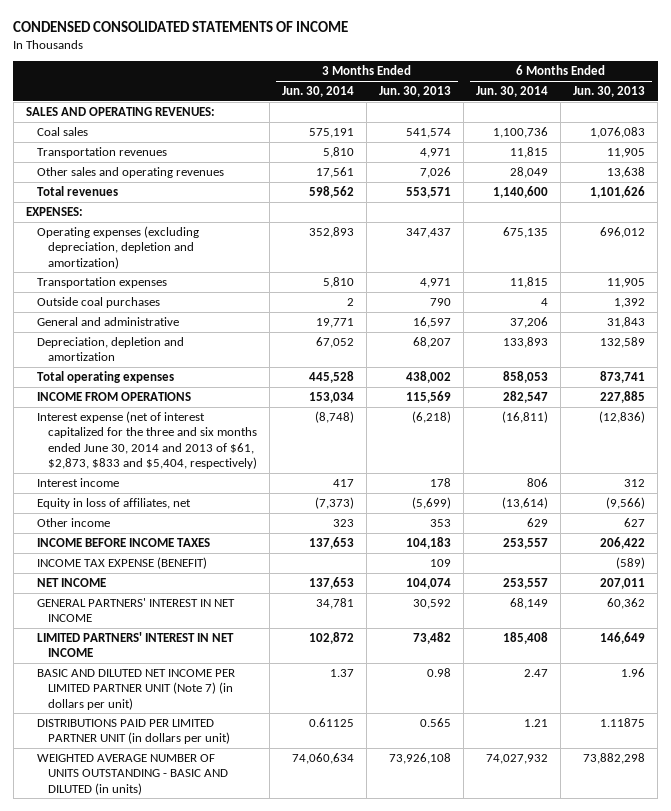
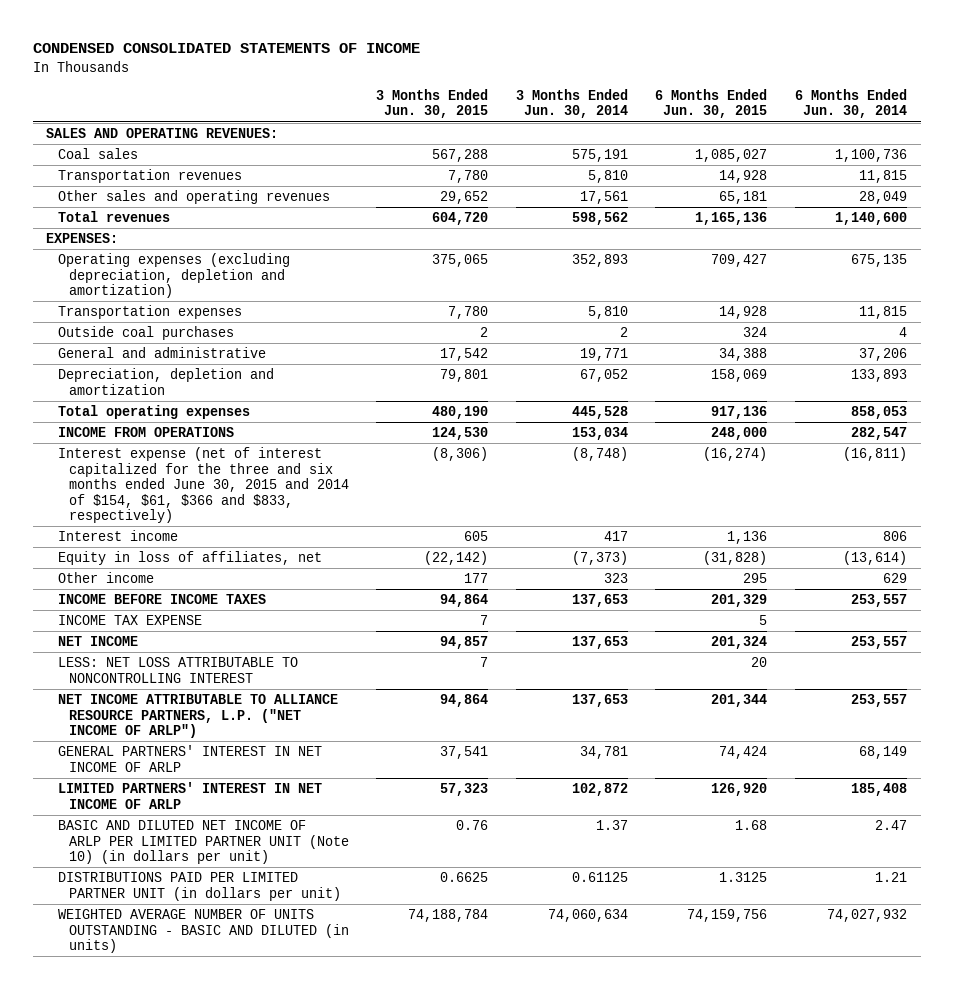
- | 3 Months Ended Jun. 30, 2014 | 3 Months Ended Jun. 30, 2013 | 6 Months Ended Jun. 30, 2014 | 6 Months Ended Jun. 30, 2013
+ | 3 Months Ended Jun. 30, 2015 | 3 Months Ended Jun. 30, 2014 | 6 Months Ended Jun. 30, 2015 | 6 Months Ended Jun. 30, 2014
- Interest expense (net of interest capitalized for the three and six months ended June 30, 2014 and 2013 of $61, $2,873, $833 and $5,404, respectively) | (8,748) | (6,218) | (16,811) | (12,836)
+ Interest expense (net of interest capitalized for the three and six months ended June 30, 2015 and 2014 of $154, $61, $366 and $833, respectively) | (8,306) | (8,748) | (16,274) | (16,811)
- INCOME TAX EXPENSE (BENEFIT) | | 109 | | (589)
+ INCOME TAX EXPENSE | 7 | | 5 |
- GENERAL PARTNERS' INTEREST IN NET INCOME | 34,781 | 30,592 | 68,149 | 60,362
- LIMITED PARTNERS' INTEREST IN NET INCOME | 102,872 | 73,482 | 185,408 | 146,649
- BASIC AND DILUTED NET INCOME PER LIMITED PARTNER UNIT (Note 7) (in dollars per unit) | 1.37 | 0.98 | 2.47 | 1.96
+ LESS: NET LOSS ATTRIBUTABLE TO NONCONTROLLING INTEREST | 7 | | 20 |
+ NET INCOME ATTRIBUTABLE TO ALLIANCE RESOURCE PARTNERS, L.P. ("NET INCOME OF ARLP") | 94,864 | 137,653 | 201,344 | 253,557
+ GENERAL PARTNERS' INTEREST IN NET INCOME OF ARLP | 37,541 | 34,781 | 74,424 | 68,149
+ LIMITED PARTNERS' INTEREST IN NET INCOME OF ARLP | 57,323 | 102,872 | 126,920 | 185,408
+ BASIC AND DILUTED NET INCOME OF ARLP PER LIMITED PARTNER UNIT (Note 10) (in dollars per unit) | 0.76 | 1.37 | 1.68 | 2.47

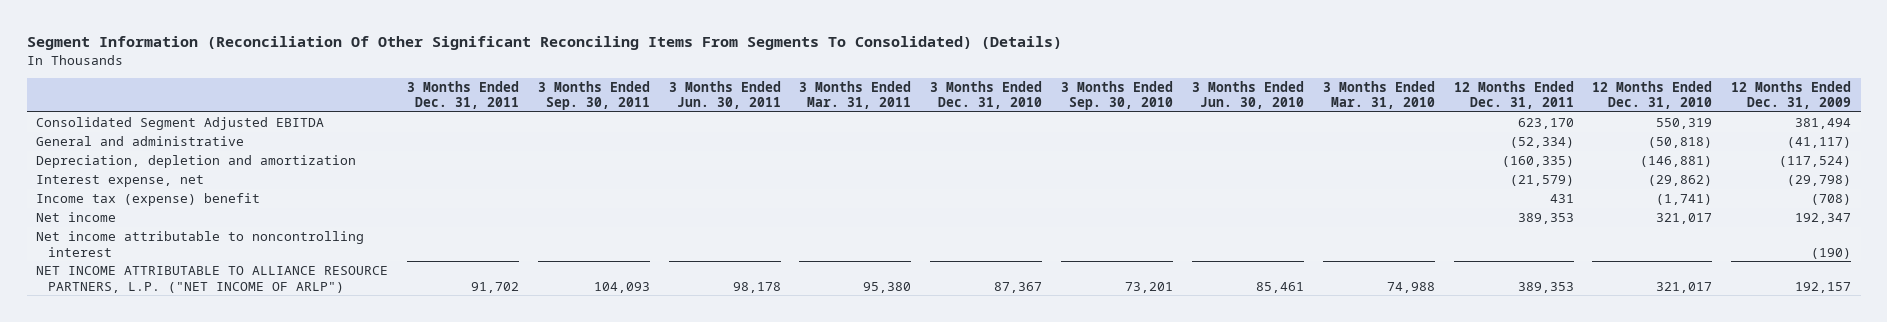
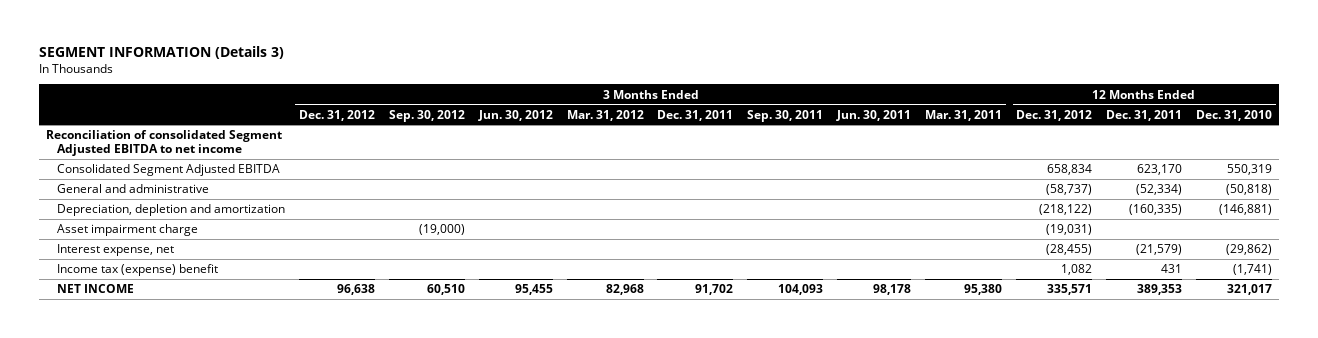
- Segment Information (Reconciliation Of Other Significant Reconciling Items From Segments To Consolidated) (Details)
+ SEGMENT INFORMATION (Details 3)
- | 3 Months Ended Dec. 31, 2011 | 3 Months Ended Sep. 30, 2011 | 3 Months Ended Jun. 30, 2011 | 3 Months Ended Mar. 31, 2011 | 3 Months Ended Dec. 31, 2010 | 3 Months Ended Sep. 30, 2010 | 3 Months Ended Jun. 30, 2010 | 3 Months Ended Mar. 31, 2010 | 12 Months Ended Dec. 31, 2011 | 12 Months Ended Dec. 31, 2010 | 12 Months Ended Dec. 31, 2009
+ | 3 Months Ended Dec. 31, 2012 | 3 Months Ended Sep. 30, 2012 | 3 Months Ended Jun. 30, 2012 | 3 Months Ended Mar. 31, 2012 | 3 Months Ended Dec. 31, 2011 | 3 Months Ended Sep. 30, 2011 | 3 Months Ended Jun. 30, 2011 | 3 Months Ended Mar. 31, 2011 | 12 Months Ended Dec. 31, 2012 | 12 Months Ended Dec. 31, 2011 | 12 Months Ended Dec. 31, 2010
+ Reconciliation of consolidated Segment Adjusted EBITDA to net income
+ Asset impairment charge | | (19,000) | | | | | | | (19,031) | |
- Net income | | | | | | | | | 389,353 | 321,017 | 192,347
- Net income attributable to noncontrolling interest | | | | | | | | | | | (190)
- NET INCOME ATTRIBUTABLE TO ALLIANCE RESOURCE PARTNERS, L.P. ("NET INCOME OF ARLP") | 91,702 | 104,093 | 98,178 | 95,380 | 87,367 | 73,201 | 85,461 | 74,988 | 389,353 | 321,017 | 192,157
+ NET INCOME | 96,638 | 60,510 | 95,455 | 82,968 | 91,702 | 104,093 | 98,178 | 95,380 | 335,571 | 389,353 | 321,017

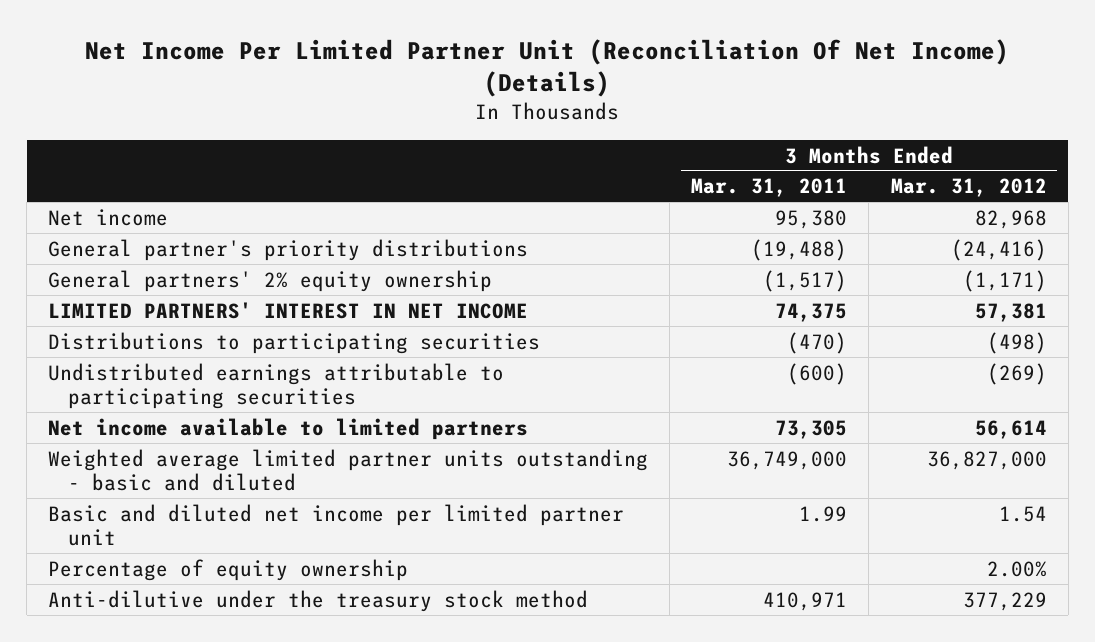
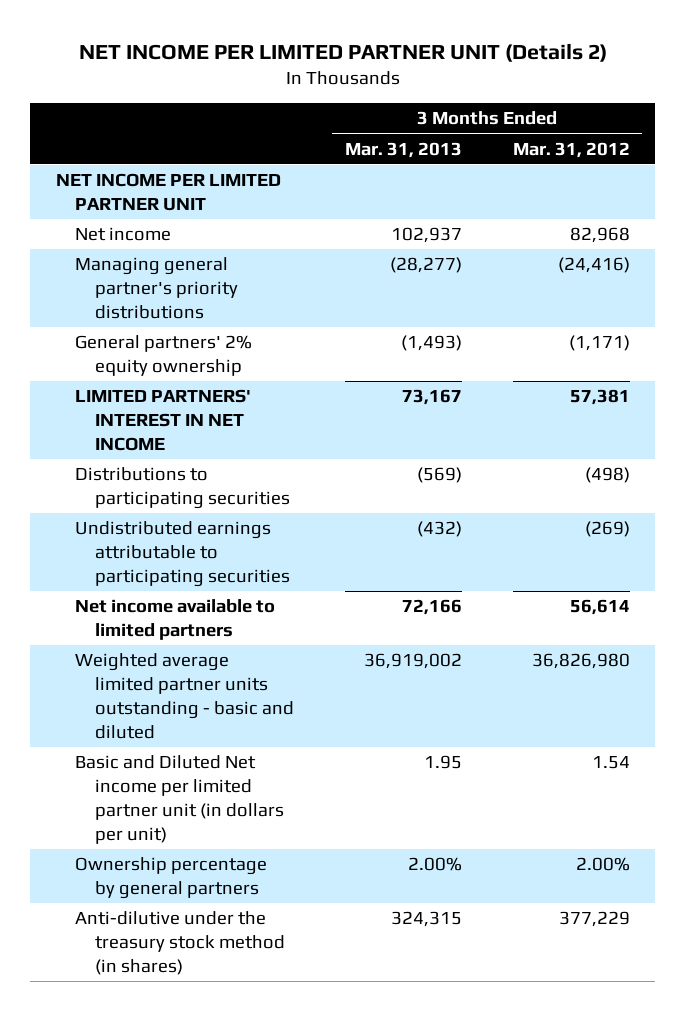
- Net Income Per Limited Partner Unit (Reconciliation Of Net Income) (Details)
+ NET INCOME PER LIMITED PARTNER UNIT (Details 2)
- | 3 Months Ended Mar. 31, 2011 | 3 Months Ended Mar. 31, 2012
+ | 3 Months Ended Mar. 31, 2013 | 3 Months Ended Mar. 31, 2012
+ NET INCOME PER LIMITED PARTNER UNIT
- General partner's priority distributions | (19,488) | (24,416)
+ Managing general partner's priority distributions | (28,277) | (24,416)
- Weighted average limited partner units outstanding - basic and diluted | 36,749,000 | 36,827,000
- Basic and diluted net income per limited partner unit | 1.99 | 1.54
- Percentage of equity ownership | | 2.00%
- Anti-dilutive under the treasury stock method | 410,971 | 377,229
+ Weighted average limited partner units outstanding - basic and diluted | 36,919,002 | 36,826,980
+ Basic and Diluted Net income per limited partner unit (in dollars per unit) | 1.95 | 1.54
+ Ownership percentage by general partners | 2.00% | 2.00%
+ Anti-dilutive under the treasury stock method (in shares) | 324,315 | 377,229

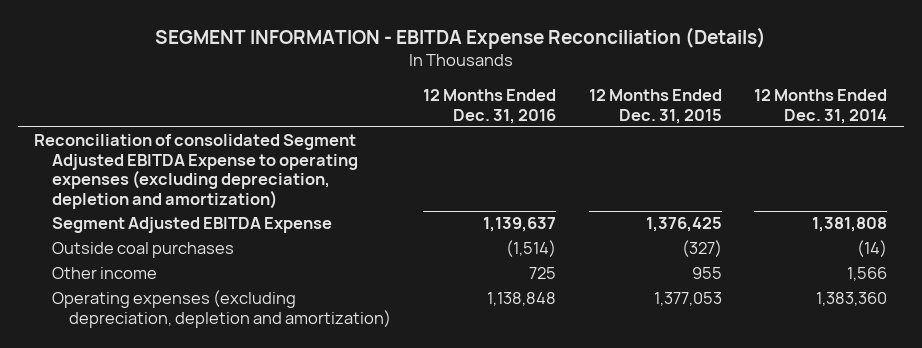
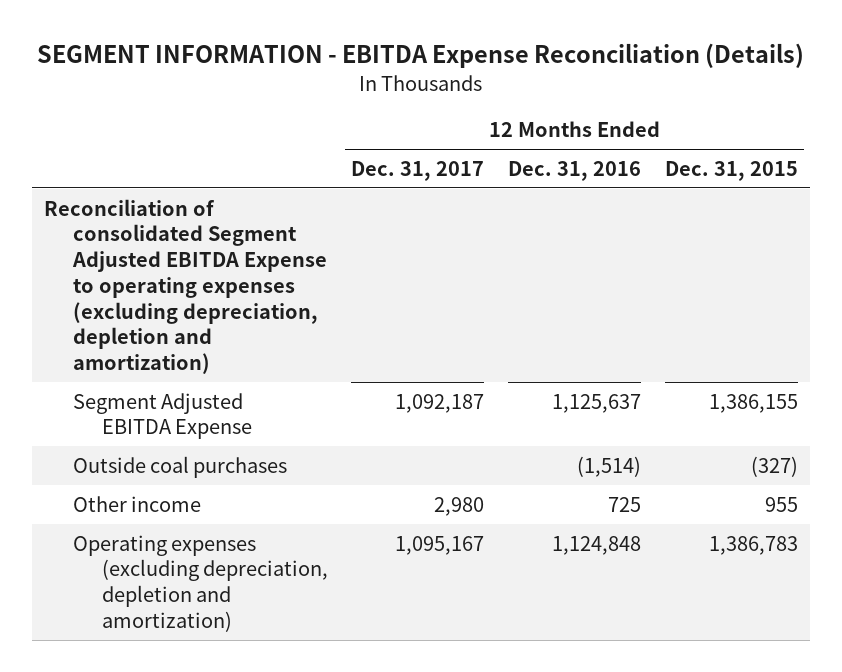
- | 12 Months Ended Dec. 31, 2016 | 12 Months Ended Dec. 31, 2015 | 12 Months Ended Dec. 31, 2014
+ | 12 Months Ended Dec. 31, 2017 | 12 Months Ended Dec. 31, 2016 | 12 Months Ended Dec. 31, 2015
- Segment Adjusted EBITDA Expense | 1,139,637 | 1,376,425 | 1,381,808
+ Segment Adjusted EBITDA Expense | 1,092,187 | 1,125,637 | 1,386,155
- Operating expenses (excluding depreciation, depletion and amortization) | 1,138,848 | 1,377,053 | 1,383,360
+ Operating expenses (excluding depreciation, depletion and amortization) | 1,095,167 | 1,124,848 | 1,386,783

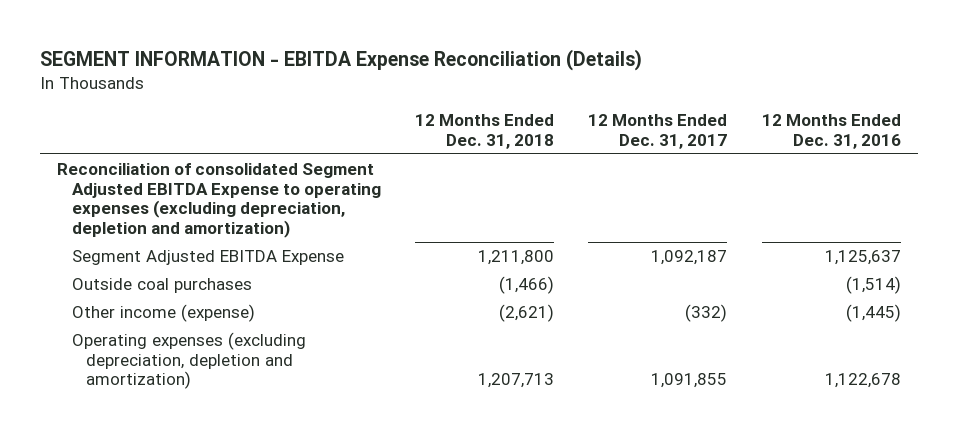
- | 12 Months Ended Dec. 31, 2017 | 12 Months Ended Dec. 31, 2016 | 12 Months Ended Dec. 31, 2015
+ | 12 Months Ended Dec. 31, 2018 | 12 Months Ended Dec. 31, 2017 | 12 Months Ended Dec. 31, 2016
- Other income | 2,980 | 725 | 955
- Operating expenses (excluding depreciation, depletion and amortization) | 1,095,167 | 1,124,848 | 1,386,783
+ Other income (expense) | (2,621) | (332) | (1,445)
+ Operating expenses (excluding depreciation, depletion and amortization) | 1,207,713 | 1,091,855 | 1,122,678

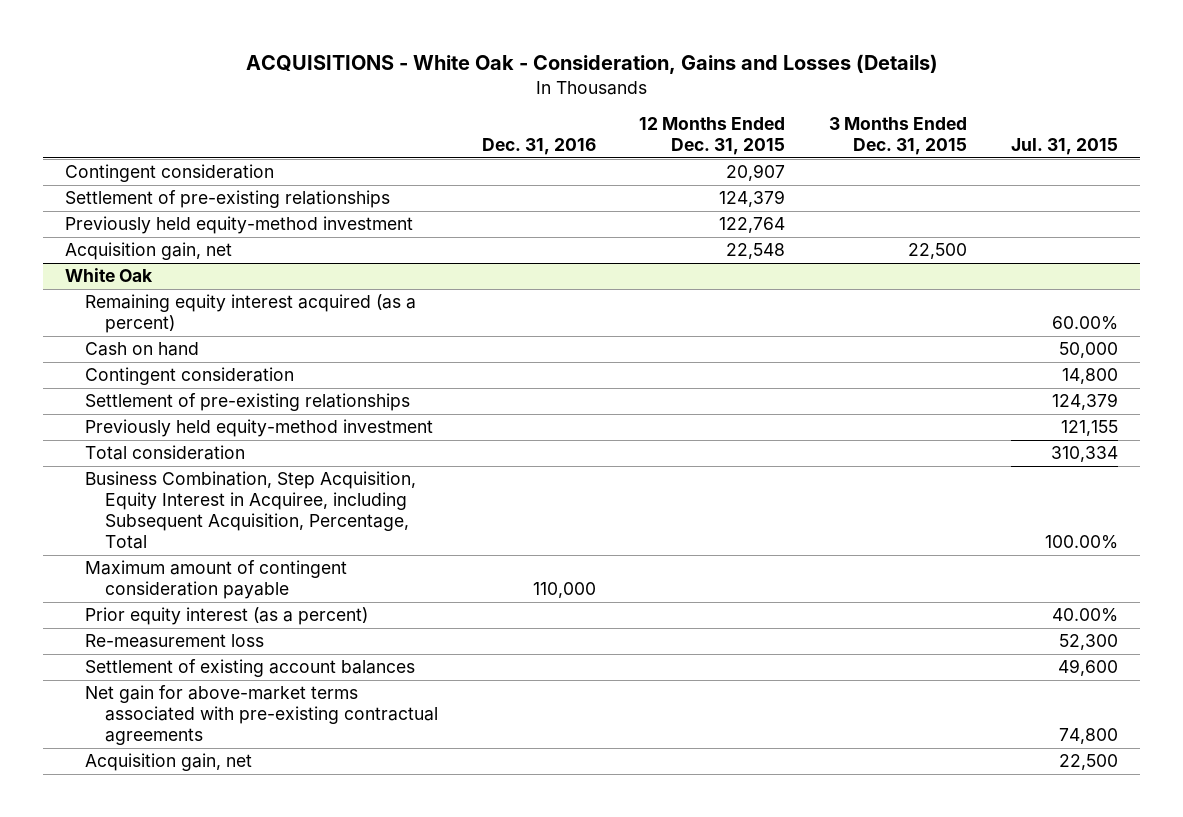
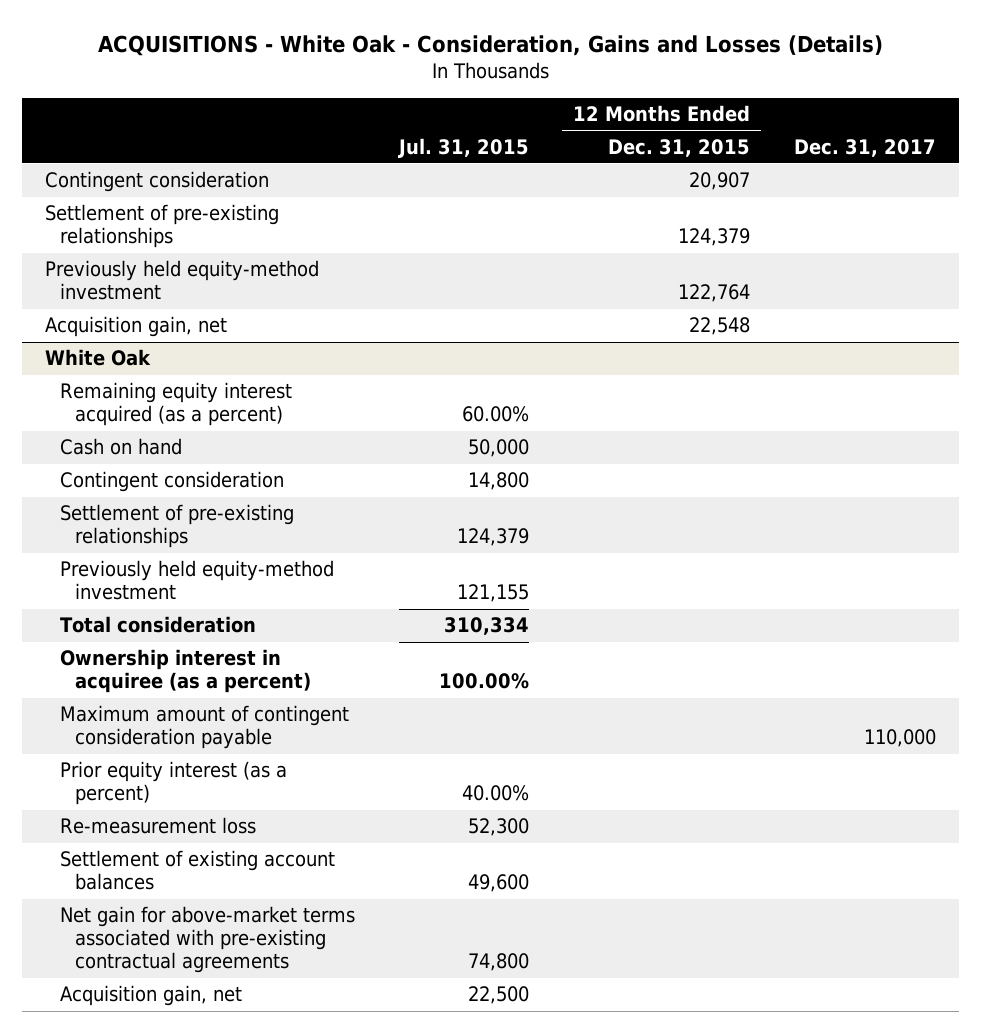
- | Dec. 31, 2016 | 12 Months Ended Dec. 31, 2015 | 3 Months Ended Dec. 31, 2015 | Jul. 31, 2015
+ | Jul. 31, 2015 | 12 Months Ended Dec. 31, 2015 | Dec. 31, 2017
@ White Oak
- Business Combination, Step Acquisition, Equity Interest in Acquiree, including Subsequent Acquisition, Percentage, Total | | | | 100.00%
+ Ownership interest in acquiree (as a percent) | 100.00% | |

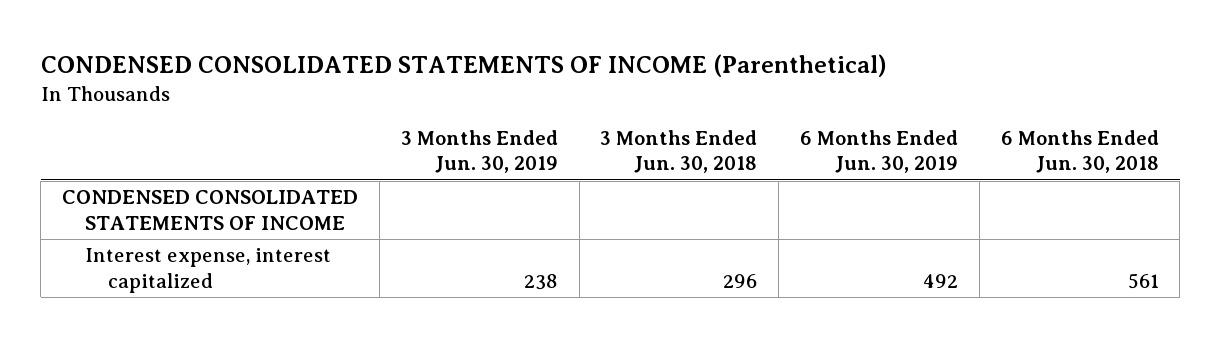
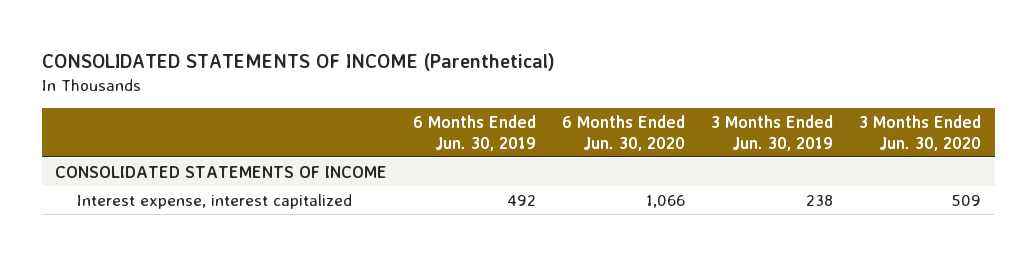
- CONDENSED CONSOLIDATED STATEMENTS OF INCOME (Parenthetical)
+ CONSOLIDATED STATEMENTS OF INCOME (Parenthetical)
- | 3 Months Ended Jun. 30, 2019 | 3 Months Ended Jun. 30, 2018 | 6 Months Ended Jun. 30, 2019 | 6 Months Ended Jun. 30, 2018
+ | 6 Months Ended Jun. 30, 2019 | 6 Months Ended Jun. 30, 2020 | 3 Months Ended Jun. 30, 2019 | 3 Months Ended Jun. 30, 2020
- CONDENSED CONSOLIDATED STATEMENTS OF INCOME
+ CONSOLIDATED STATEMENTS OF INCOME

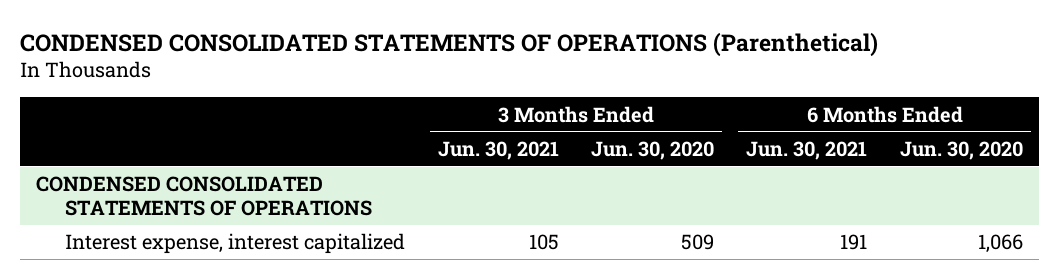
- CONSOLIDATED STATEMENTS OF INCOME (Parenthetical)
+ CONDENSED CONSOLIDATED STATEMENTS OF OPERATIONS (Parenthetical)
- | 6 Months Ended Jun. 30, 2019 | 6 Months Ended Jun. 30, 2020 | 3 Months Ended Jun. 30, 2019 | 3 Months Ended Jun. 30, 2020
+ | 3 Months Ended Jun. 30, 2021 | 3 Months Ended Jun. 30, 2020 | 6 Months Ended Jun. 30, 2021 | 6 Months Ended Jun. 30, 2020
- CONSOLIDATED STATEMENTS OF INCOME
+ CONDENSED CONSOLIDATED STATEMENTS OF OPERATIONS

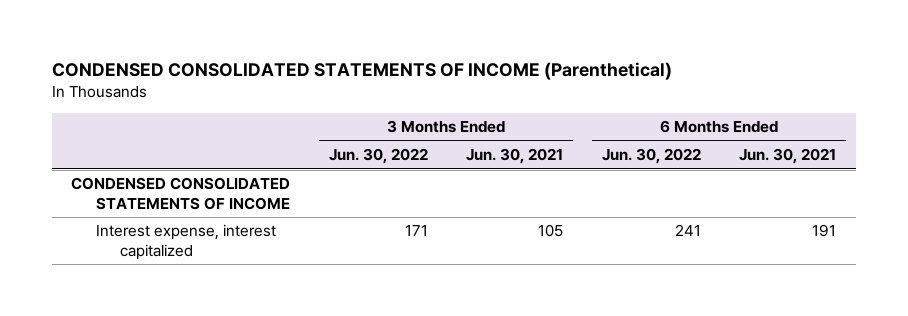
- CONDENSED CONSOLIDATED STATEMENTS OF OPERATIONS (Parenthetical)
+ CONDENSED CONSOLIDATED STATEMENTS OF INCOME (Parenthetical)
- | 3 Months Ended Jun. 30, 2021 | 3 Months Ended Jun. 30, 2020 | 6 Months Ended Jun. 30, 2021 | 6 Months Ended Jun. 30, 2020
+ | 3 Months Ended Jun. 30, 2022 | 3 Months Ended Jun. 30, 2021 | 6 Months Ended Jun. 30, 2022 | 6 Months Ended Jun. 30, 2021
- CONDENSED CONSOLIDATED STATEMENTS OF OPERATIONS
+ CONDENSED CONSOLIDATED STATEMENTS OF INCOME

